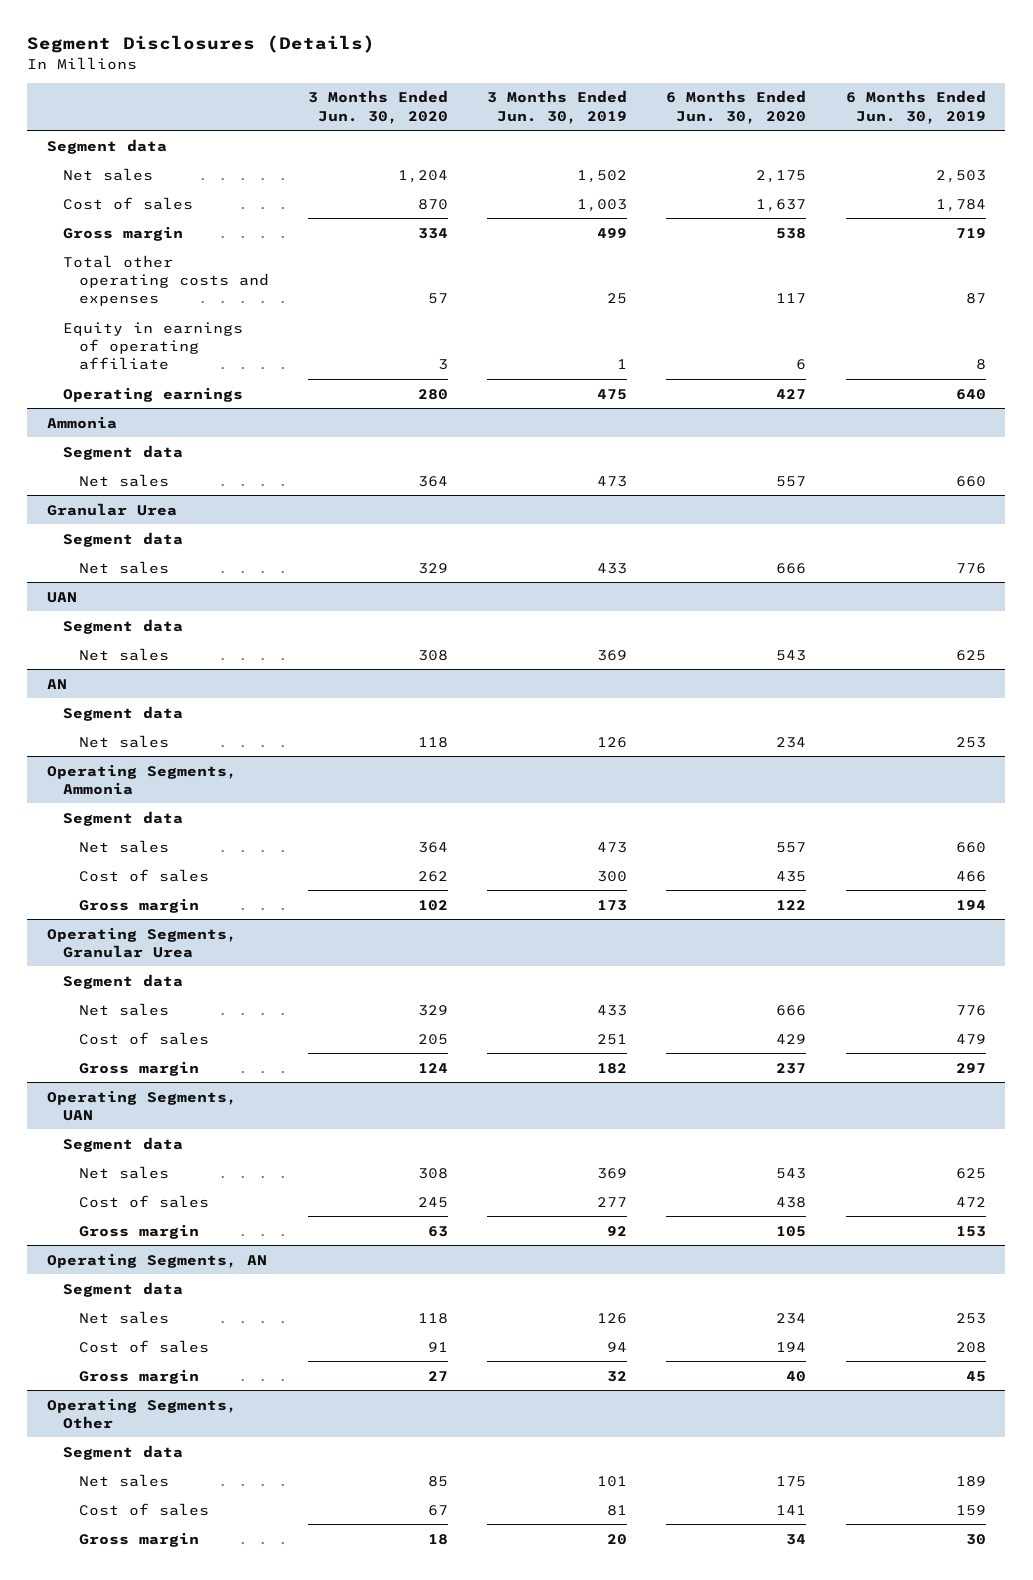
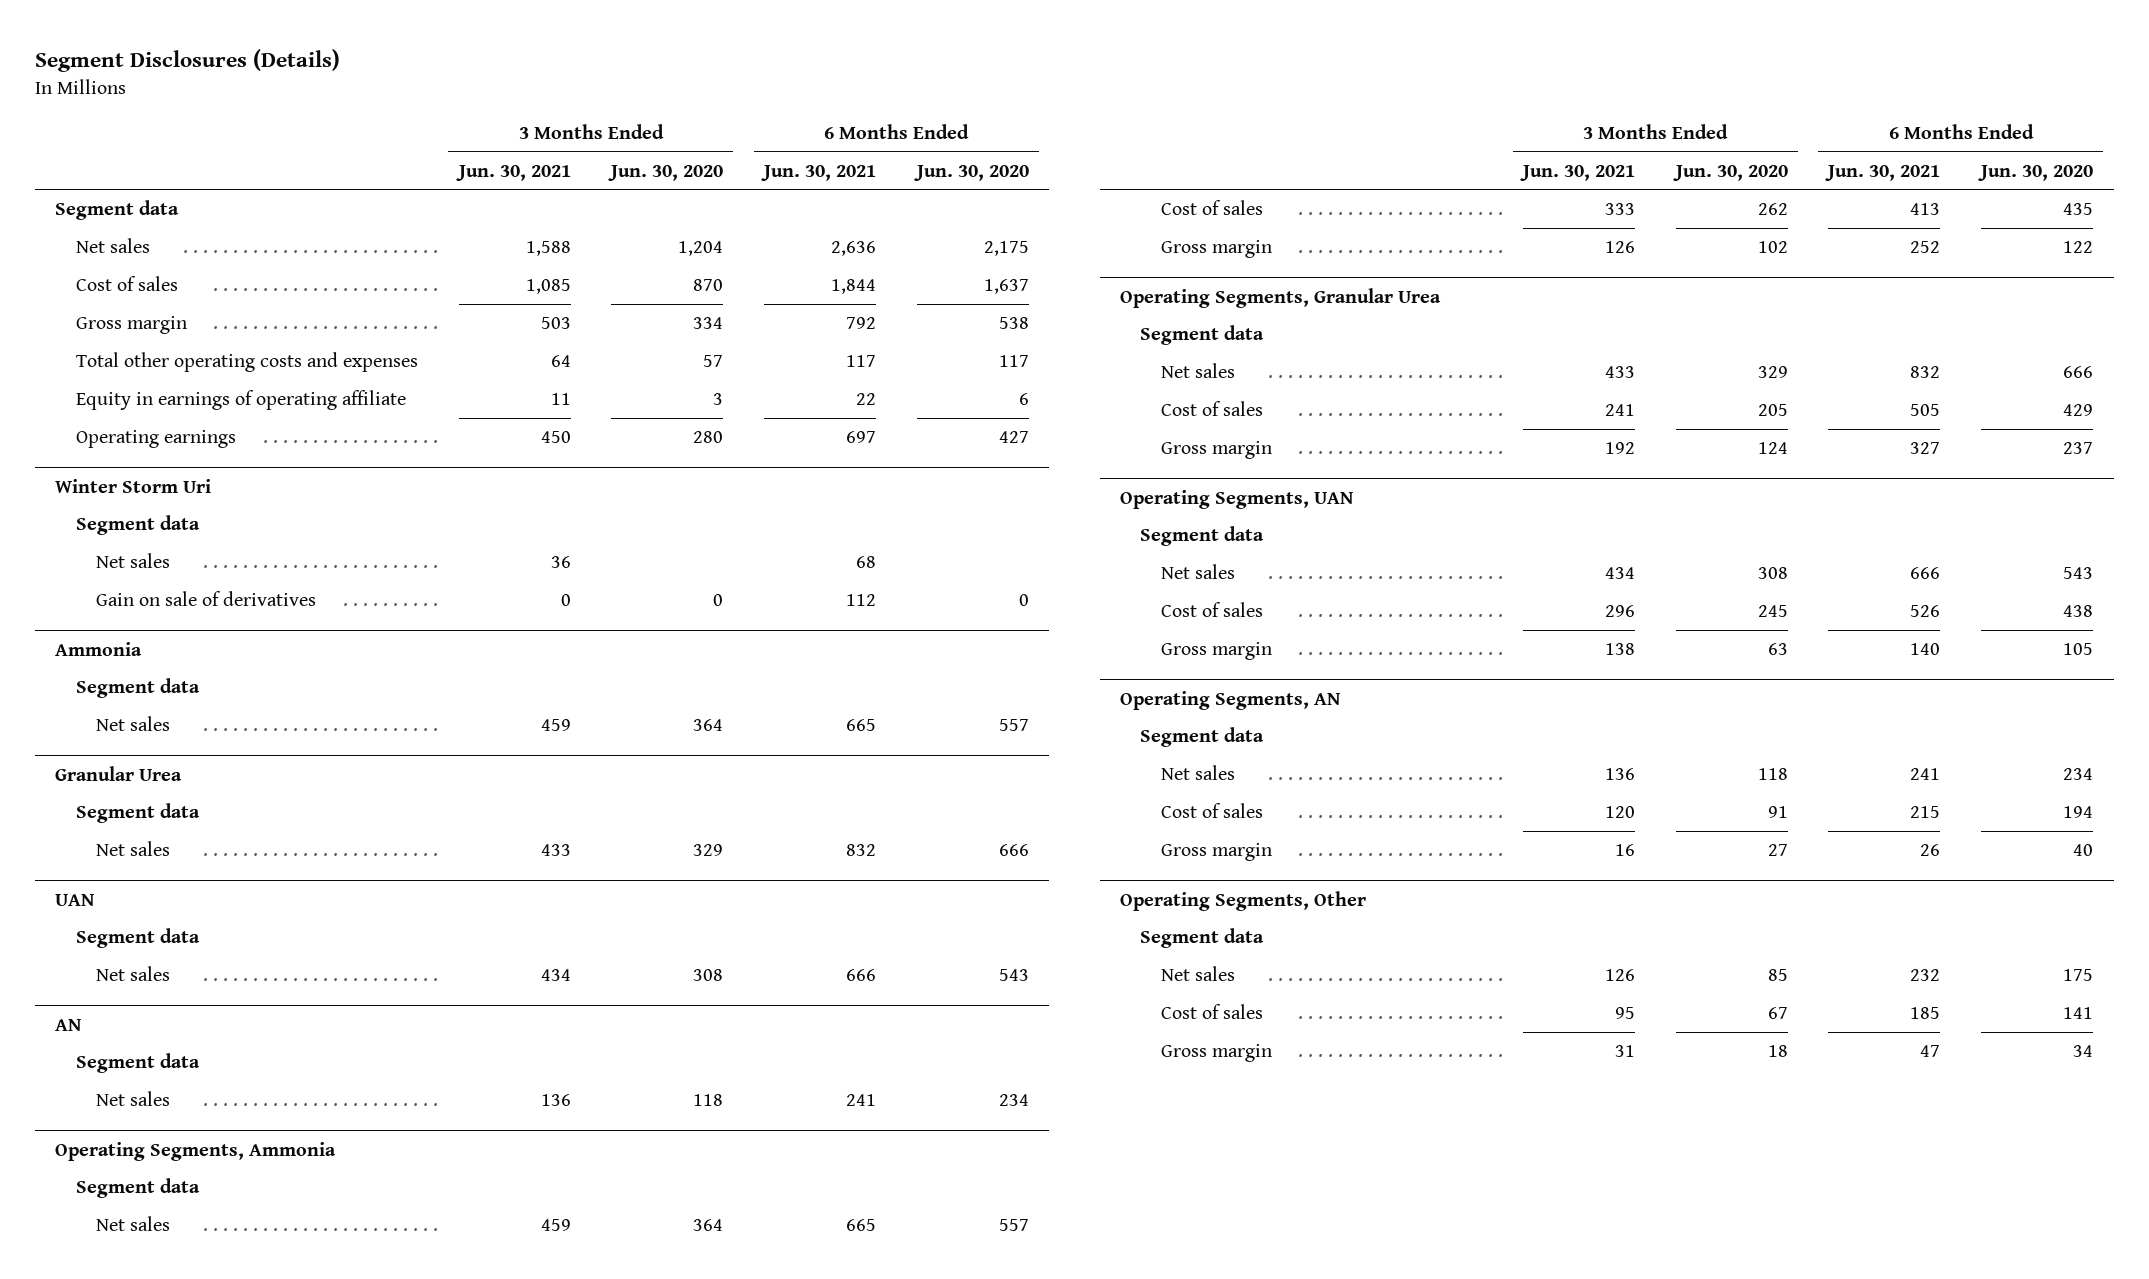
- | 3 Months Ended Jun. 30, 2020 | 3 Months Ended Jun. 30, 2019 | 6 Months Ended Jun. 30, 2020 | 6 Months Ended Jun. 30, 2019
+ | 3 Months Ended Jun. 30, 2021 | 3 Months Ended Jun. 30, 2020 | 6 Months Ended Jun. 30, 2021 | 6 Months Ended Jun. 30, 2020
+ Winter Storm Uri
+ Segment data
+ Net sales | 36 | | 68 |
+ Gain on sale of derivatives | 0 | 0 | 112 | 0

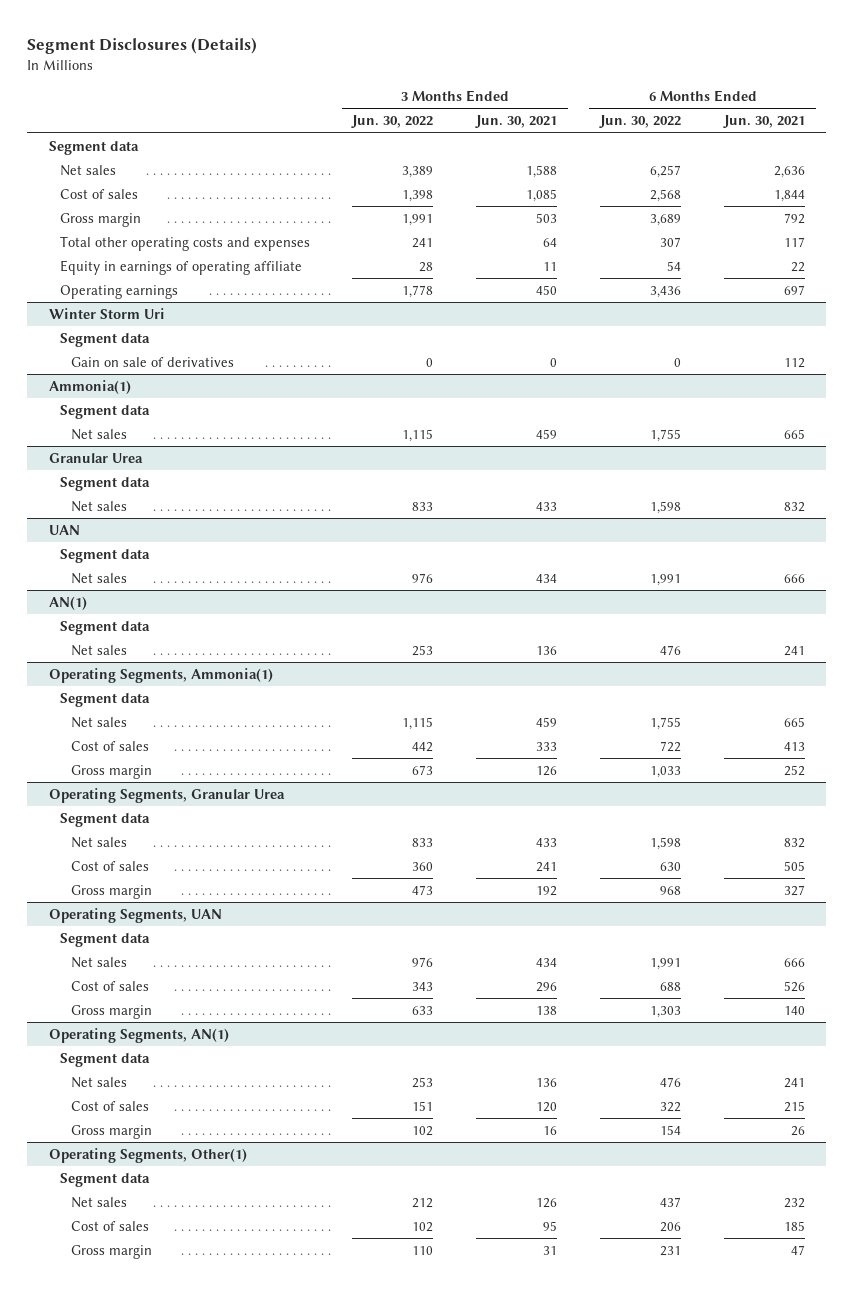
- | 3 Months Ended Jun. 30, 2021 | 3 Months Ended Jun. 30, 2020 | 6 Months Ended Jun. 30, 2021 | 6 Months Ended Jun. 30, 2020
+ | 3 Months Ended Jun. 30, 2022 | 3 Months Ended Jun. 30, 2021 | 6 Months Ended Jun. 30, 2022 | 6 Months Ended Jun. 30, 2021
@ Winter Storm Uri
- Net sales | 36 | | 68 |
- Ammonia
+ Ammonia(1)
- AN
+ AN(1)
- Operating Segments, Ammonia
+ Operating Segments, Ammonia(1)
- Operating Segments, AN
+ Operating Segments, AN(1)
- Operating Segments, Other
+ Operating Segments, Other(1)

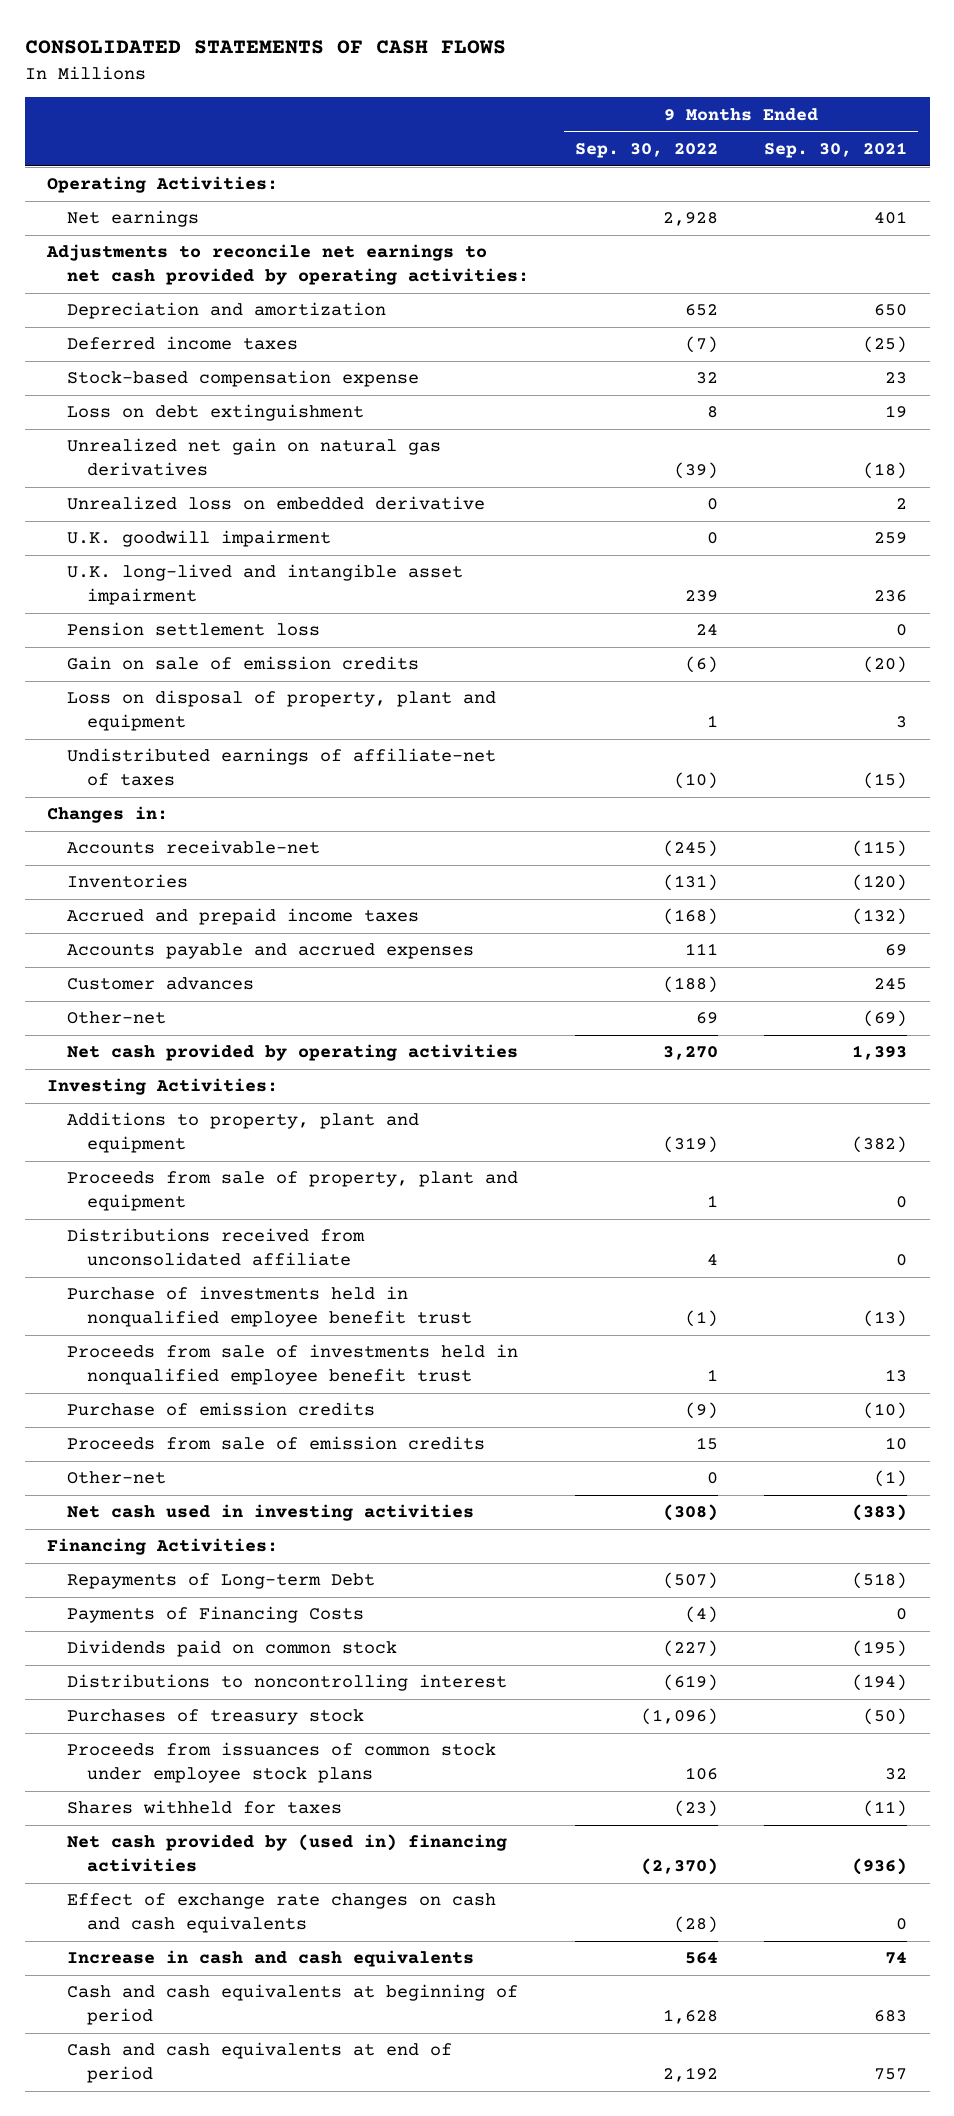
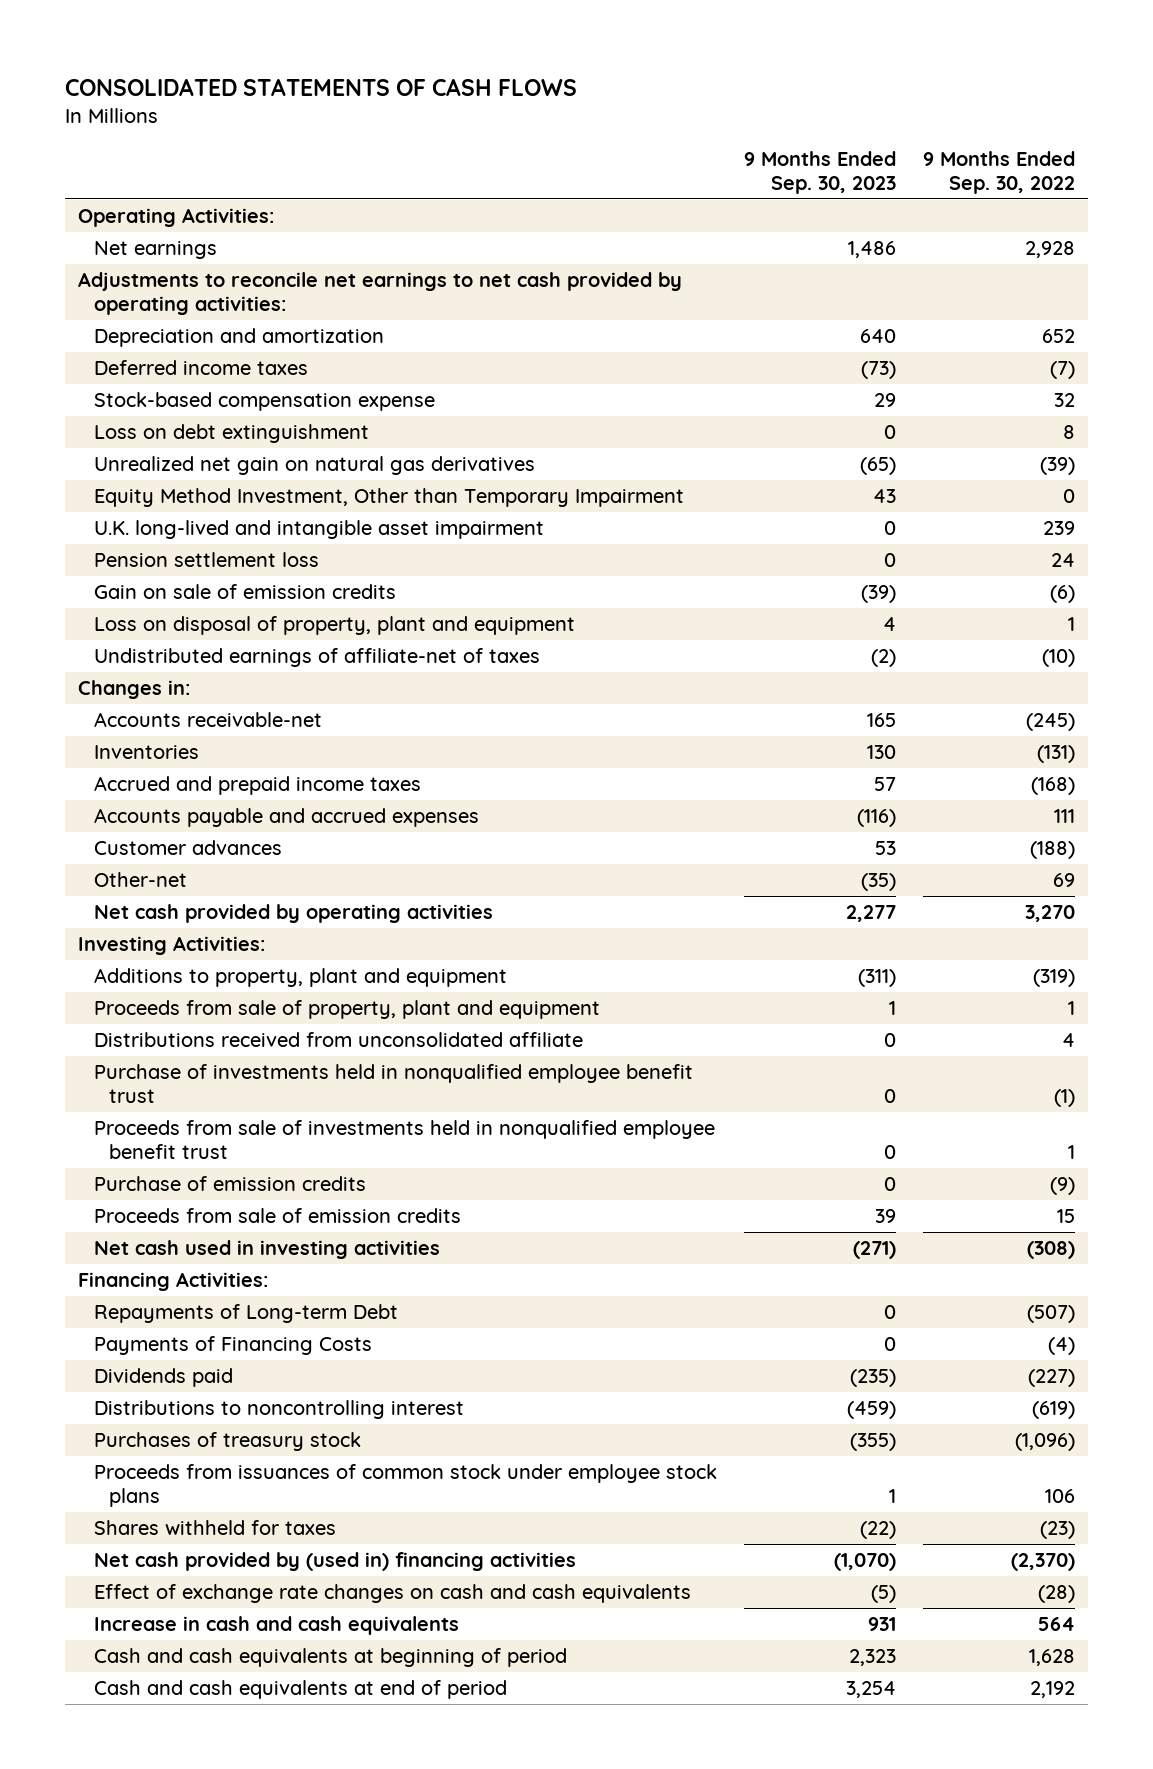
- | 9 Months Ended Sep. 30, 2022 | 9 Months Ended Sep. 30, 2021
+ | 9 Months Ended Sep. 30, 2023 | 9 Months Ended Sep. 30, 2022
- Unrealized loss on embedded derivative | 0 | 2
- U.K. goodwill impairment | 0 | 259
+ Equity Method Investment, Other than Temporary Impairment | 43 | 0
- Other-net | 0 | (1)
- Dividends paid on common stock | (227) | (195)
+ Dividends paid | (235) | (227)

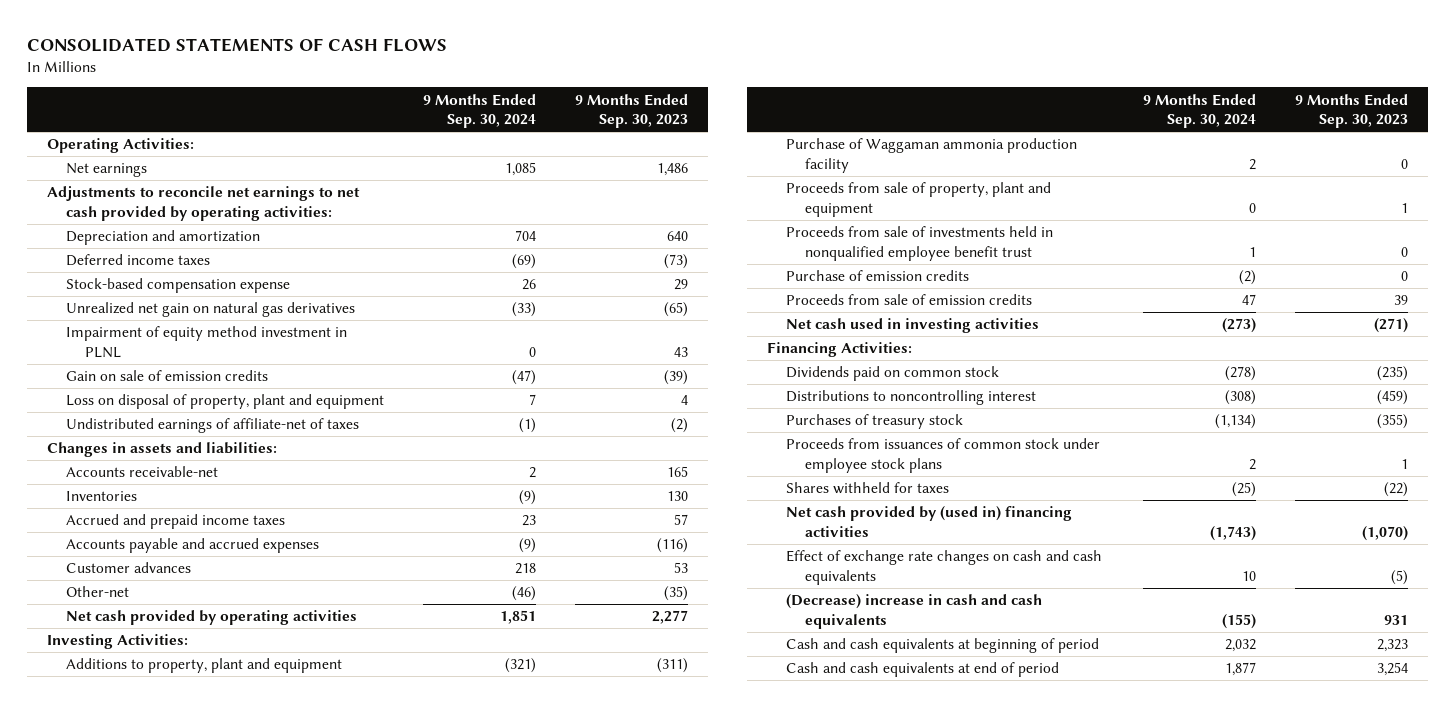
- | 9 Months Ended Sep. 30, 2023 | 9 Months Ended Sep. 30, 2022
+ | 9 Months Ended Sep. 30, 2024 | 9 Months Ended Sep. 30, 2023
- Loss on debt extinguishment | 0 | 8
- Equity Method Investment, Other than Temporary Impairment | 43 | 0
- U.K. long-lived and intangible asset impairment | 0 | 239
- Pension settlement loss | 0 | 24
+ Impairment of equity method investment in PLNL | 0 | 43
- Changes in:
+ Changes in assets and liabilities:
+ Purchase of Waggaman ammonia production facility | 2 | 0
- Distributions received from unconsolidated affiliate | 0 | 4
- Purchase of investments held in nonqualified employee benefit trust | 0 | (1)
- Repayments of Long-term Debt | 0 | (507)
- Payments of Financing Costs | 0 | (4)
- Dividends paid | (235) | (227)
+ Dividends paid on common stock | (278) | (235)
- Increase in cash and cash equivalents | 931 | 564
+ (Decrease) increase in cash and cash equivalents | (155) | 931

